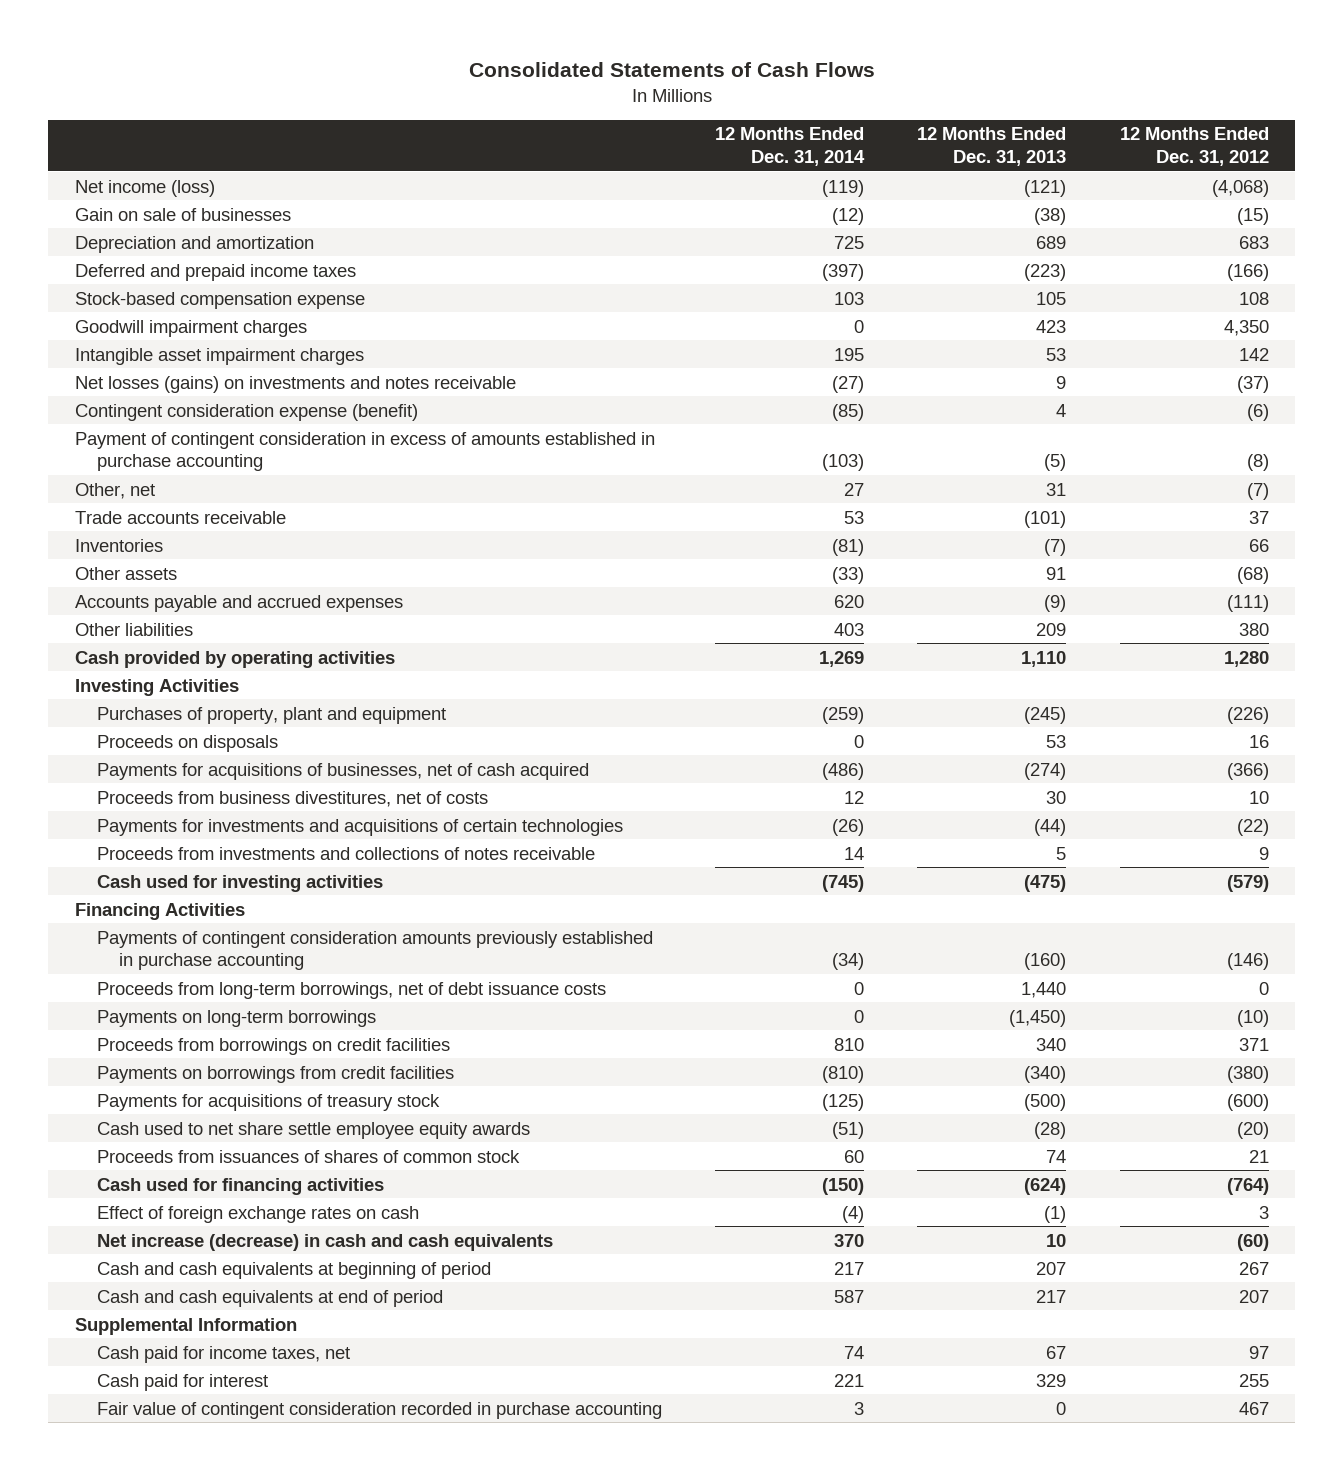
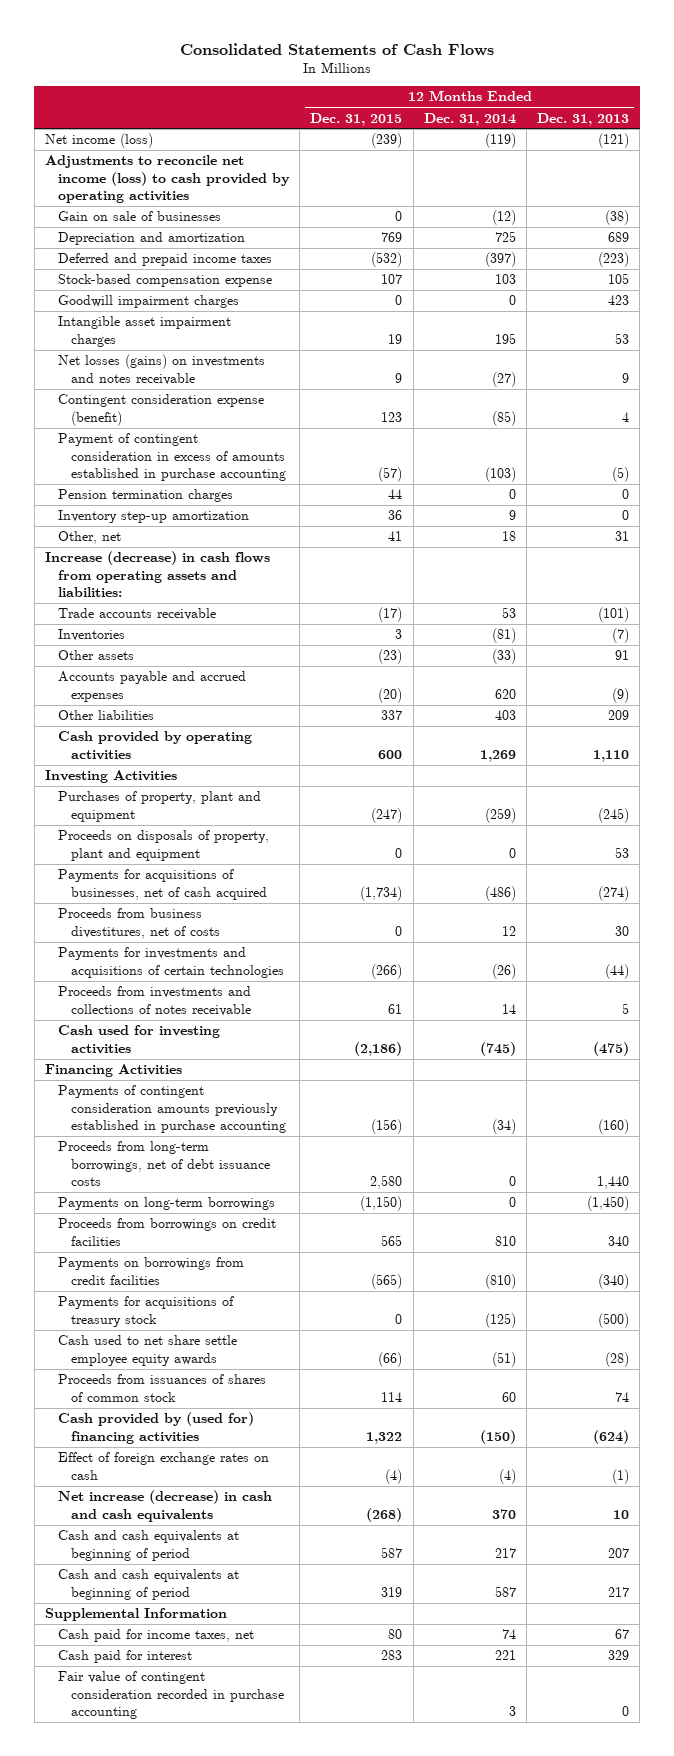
- | 12 Months Ended Dec. 31, 2014 | 12 Months Ended Dec. 31, 2013 | 12 Months Ended Dec. 31, 2012
+ | 12 Months Ended Dec. 31, 2015 | 12 Months Ended Dec. 31, 2014 | 12 Months Ended Dec. 31, 2013
+ Adjustments to reconcile net income (loss) to cash provided by operating activities
- Other, net | 27 | 31 | (7)
+ Pension termination charges | 44 | 0 | 0
+ Inventory step-up amortization | 36 | 9 | 0
+ Other, net | 41 | 18 | 31
+ Increase (decrease) in cash flows from operating assets and liabilities:
- Proceeds on disposals | 0 | 53 | 16
+ Proceeds on disposals of property, plant and equipment | 0 | 0 | 53
- Cash used for financing activities | (150) | (624) | (764)
+ Cash provided by (used for) financing activities | 1,322 | (150) | (624)
- Cash and cash equivalents at end of period | 587 | 217 | 207
+ Cash and cash equivalents at beginning of period | 319 | 587 | 217

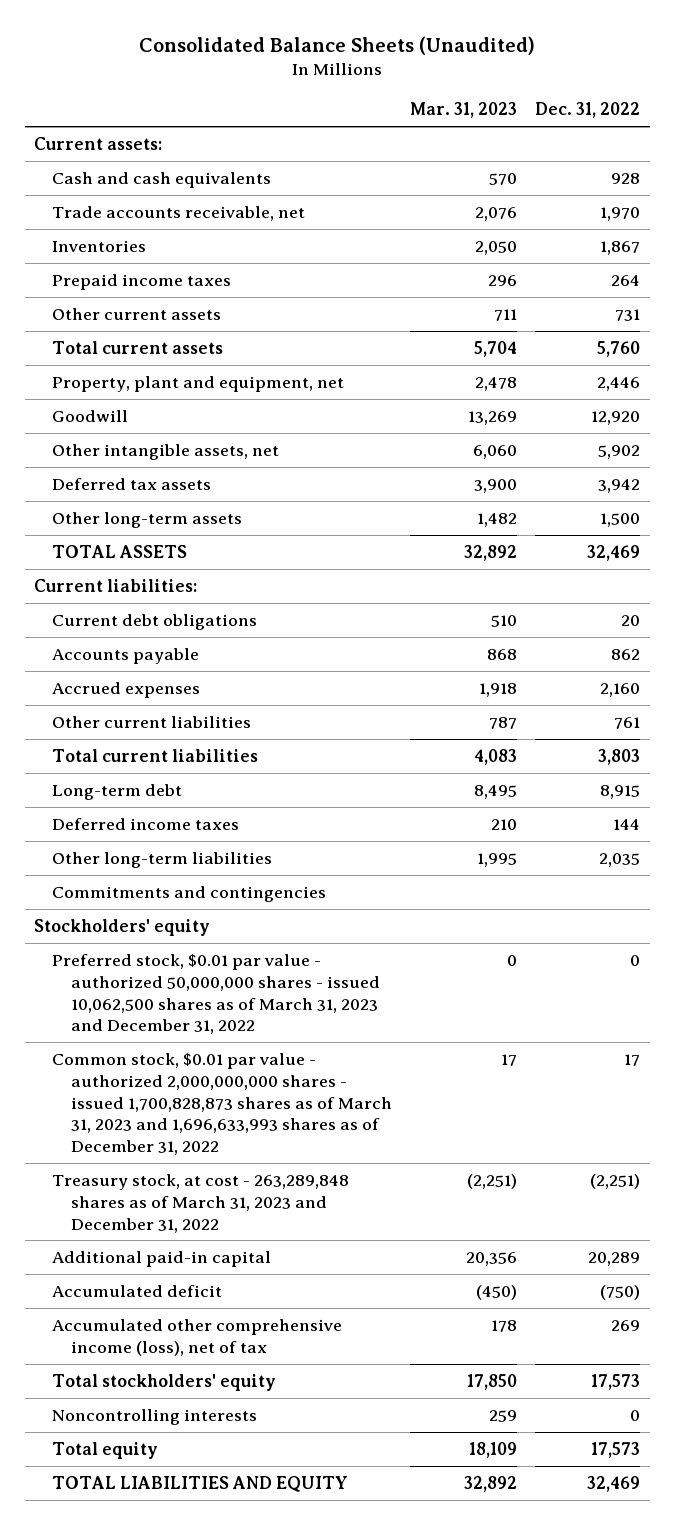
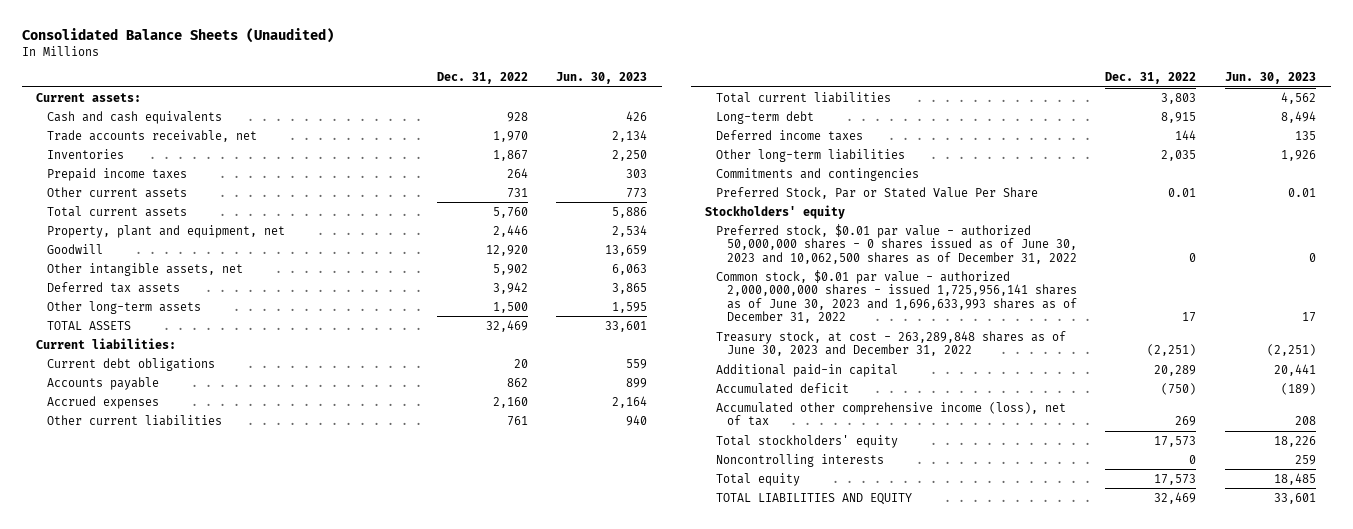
- | Mar. 31, 2023 | Dec. 31, 2022
+ | Dec. 31, 2022 | Jun. 30, 2023
+ Preferred Stock, Par or Stated Value Per Share | 0.01 | 0.01
- Preferred stock, $0.01 par value - authorized 50,000,000 shares - issued 10,062,500 shares as of March 31, 2023 and December 31, 2022 | 0 | 0
- Common stock, $0.01 par value - authorized 2,000,000,000 shares - issued 1,700,828,873 shares as of March 31, 2023 and 1,696,633,993 shares as of December 31, 2022 | 17 | 17
- Treasury stock, at cost - 263,289,848 shares as of March 31, 2023 and December 31, 2022 | (2,251) | (2,251)
+ Preferred stock, $0.01 par value - authorized 50,000,000 shares - 0 shares issued as of June 30, 2023 and 10,062,500 shares as of December 31, 2022 | 0 | 0
+ Common stock, $0.01 par value - authorized 2,000,000,000 shares - issued 1,725,956,141 shares as of June 30, 2023 and 1,696,633,993 shares as of December 31, 2022 | 17 | 17
+ Treasury stock, at cost - 263,289,848 shares as of June 30, 2023 and December 31, 2022 | (2,251) | (2,251)

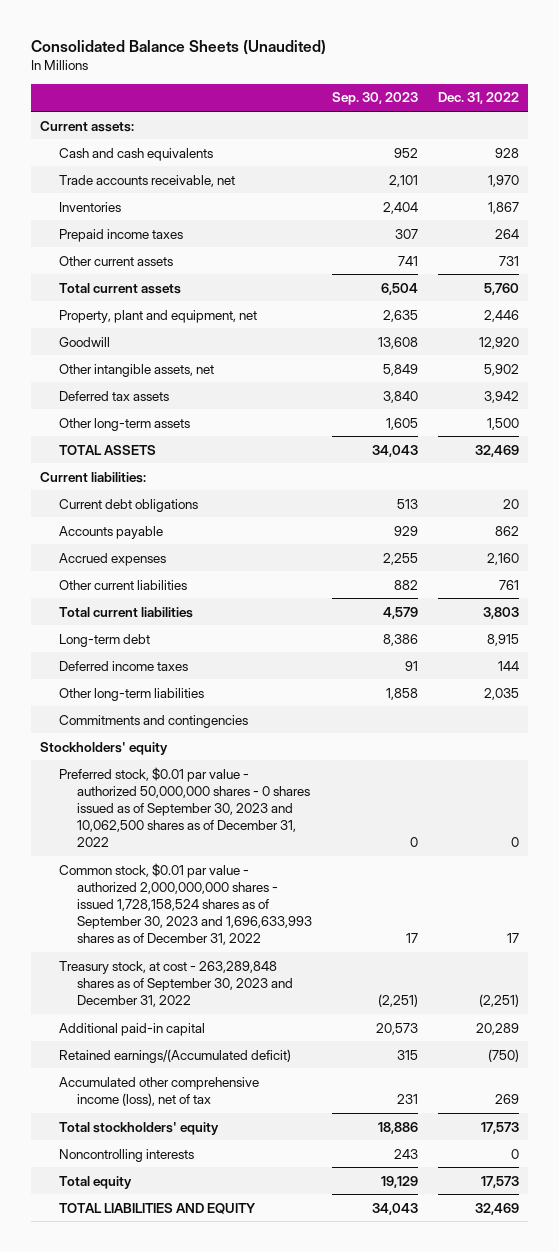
- | Dec. 31, 2022 | Jun. 30, 2023
+ | Sep. 30, 2023 | Dec. 31, 2022
- Preferred Stock, Par or Stated Value Per Share | 0.01 | 0.01
- Preferred stock, $0.01 par value - authorized 50,000,000 shares - 0 shares issued as of June 30, 2023 and 10,062,500 shares as of December 31, 2022 | 0 | 0
- Common stock, $0.01 par value - authorized 2,000,000,000 shares - issued 1,725,956,141 shares as of June 30, 2023 and 1,696,633,993 shares as of December 31, 2022 | 17 | 17
- Treasury stock, at cost - 263,289,848 shares as of June 30, 2023 and December 31, 2022 | (2,251) | (2,251)
+ Preferred stock, $0.01 par value - authorized 50,000,000 shares - 0 shares issued as of September 30, 2023 and 10,062,500 shares as of December 31, 2022 | 0 | 0
+ Common stock, $0.01 par value - authorized 2,000,000,000 shares - issued 1,728,158,524 shares as of September 30, 2023 and 1,696,633,993 shares as of December 31, 2022 | 17 | 17
+ Treasury stock, at cost - 263,289,848 shares as of September 30, 2023 and December 31, 2022 | (2,251) | (2,251)
- Accumulated deficit | (750) | (189)
+ Retained earnings/(Accumulated deficit) | 315 | (750)

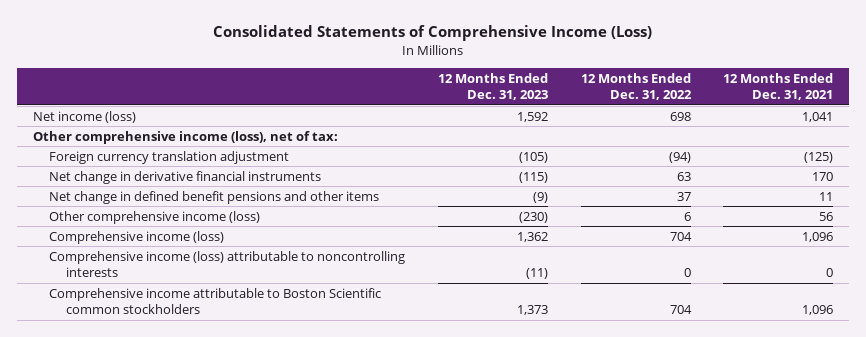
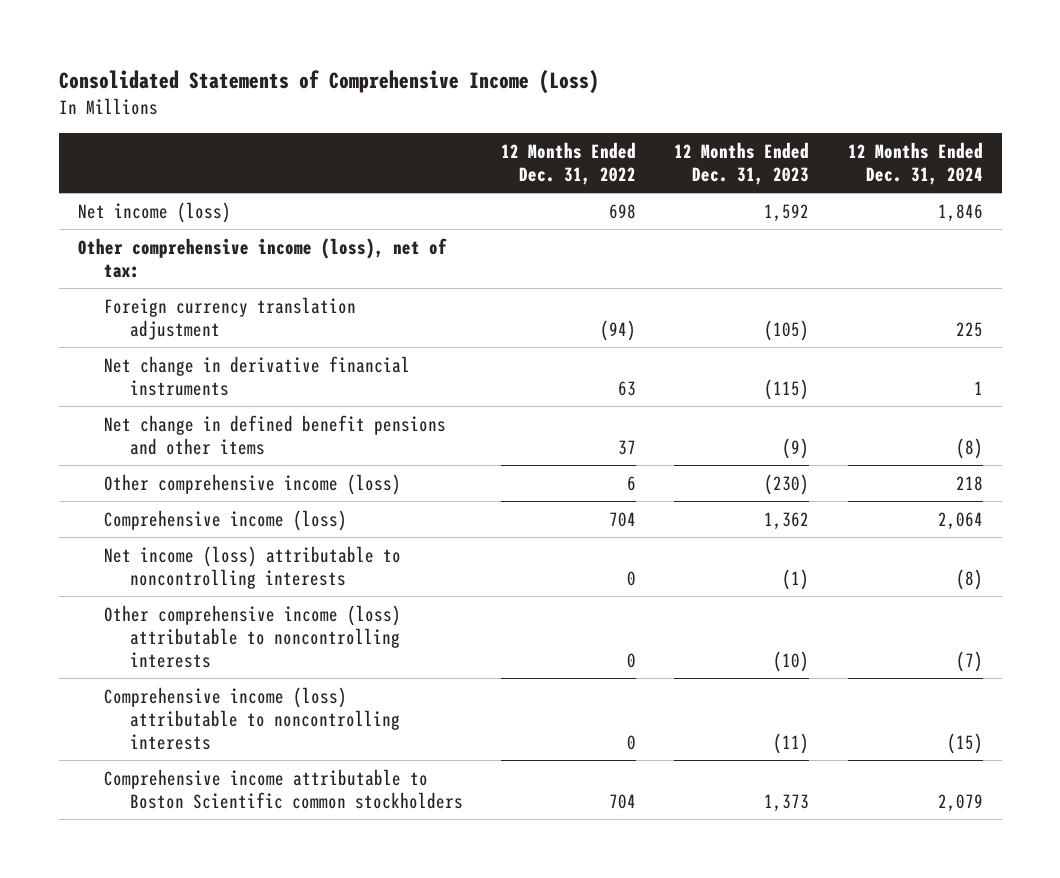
- | 12 Months Ended Dec. 31, 2023 | 12 Months Ended Dec. 31, 2022 | 12 Months Ended Dec. 31, 2021
+ | 12 Months Ended Dec. 31, 2022 | 12 Months Ended Dec. 31, 2023 | 12 Months Ended Dec. 31, 2024
+ Net income (loss) attributable to noncontrolling interests | 0 | (1) | (8)
+ Other comprehensive income (loss) attributable to noncontrolling interests | 0 | (10) | (7)

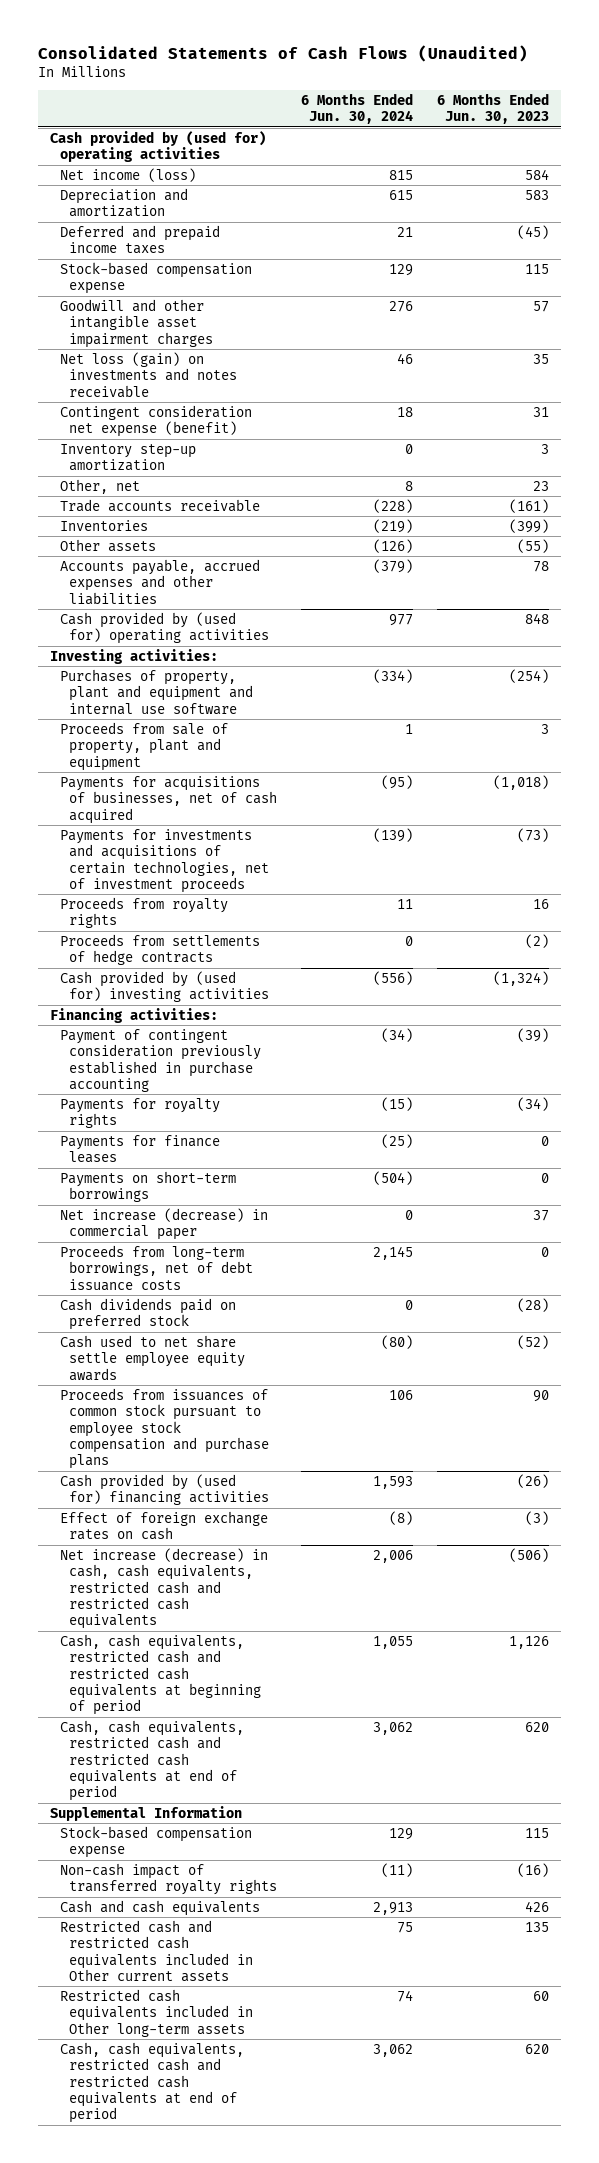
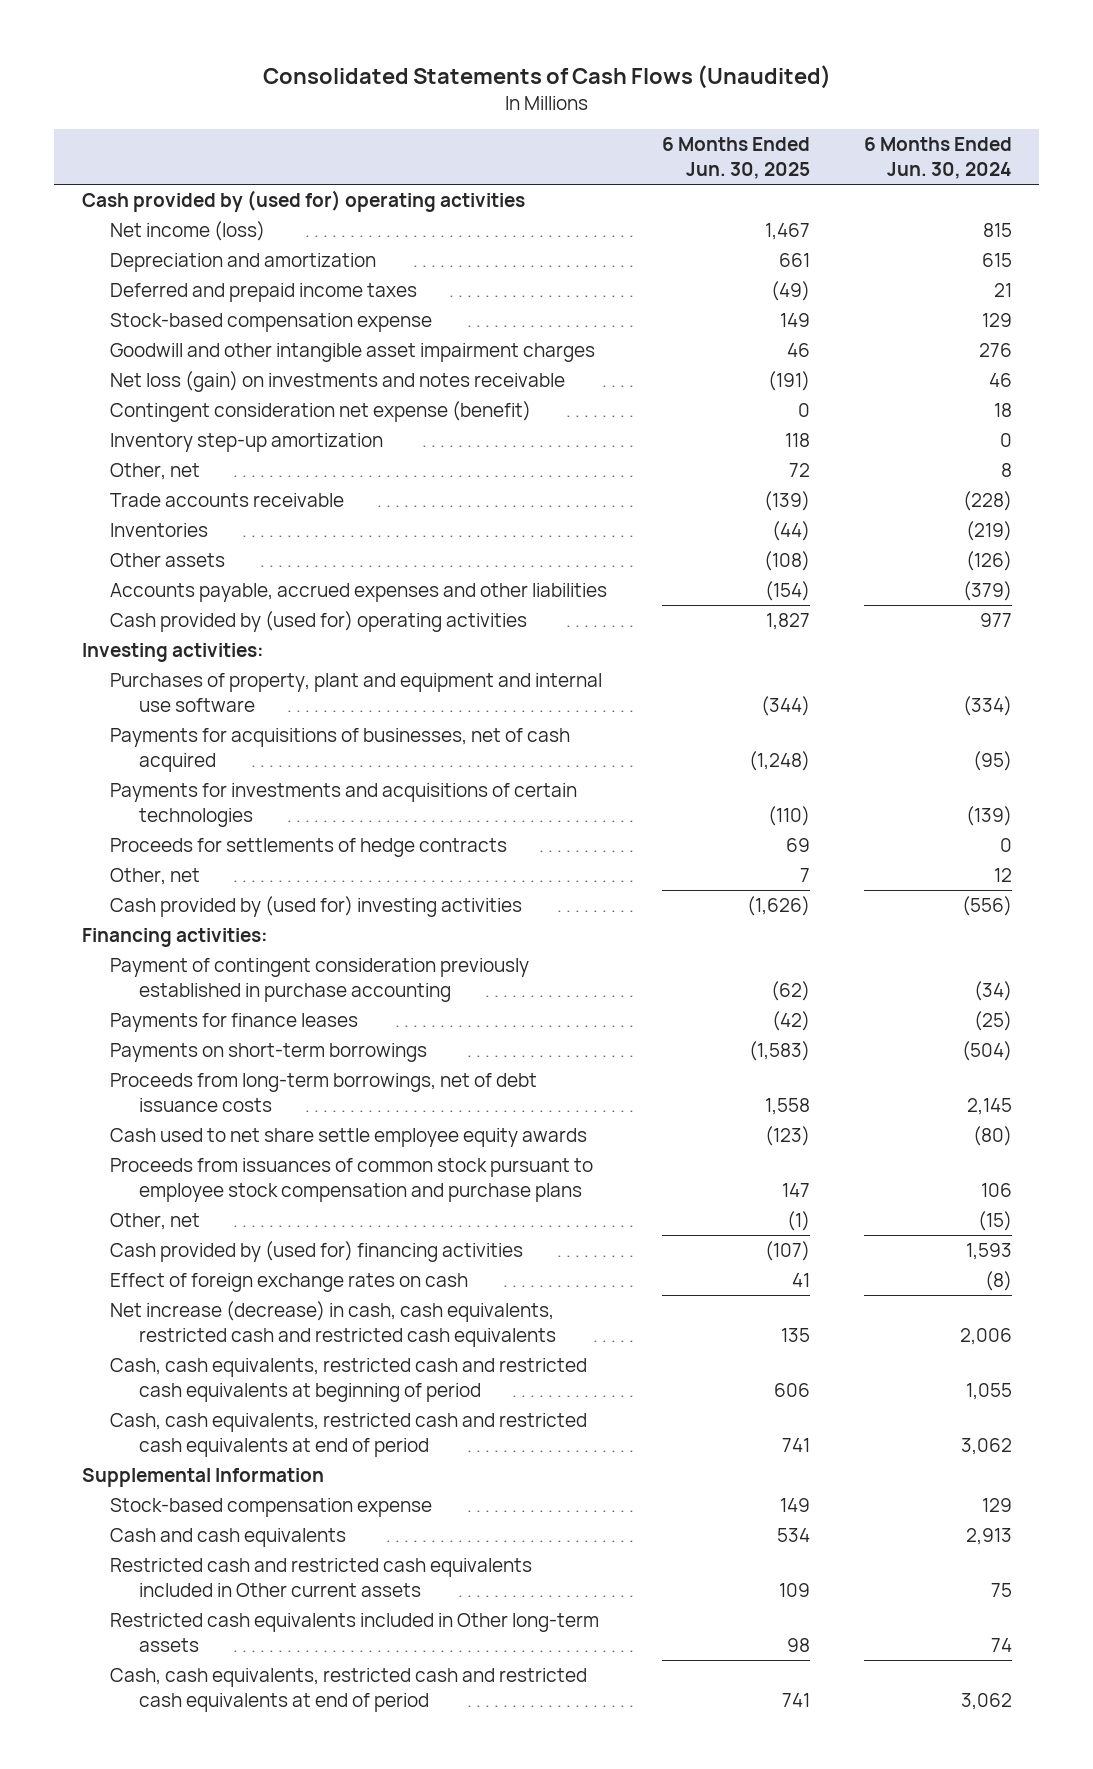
- | 6 Months Ended Jun. 30, 2024 | 6 Months Ended Jun. 30, 2023
+ | 6 Months Ended Jun. 30, 2025 | 6 Months Ended Jun. 30, 2024
- Proceeds from sale of property, plant and equipment | 1 | 3
- Payments for investments and acquisitions of certain technologies, net of investment proceeds | (139) | (73)
- Proceeds from royalty rights | 11 | 16
- Proceeds from settlements of hedge contracts | 0 | (2)
+ Payments for investments and acquisitions of certain technologies | (110) | (139)
+ Proceeds for settlements of hedge contracts | 69 | 0
+ Other, net | 7 | 12
- Payments for royalty rights | (15) | (34)
- Net increase (decrease) in commercial paper | 0 | 37
- Cash dividends paid on preferred stock | 0 | (28)
+ Other, net | (1) | (15)
- Non-cash impact of transferred royalty rights | (11) | (16)

